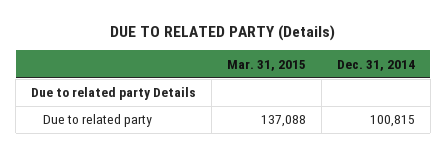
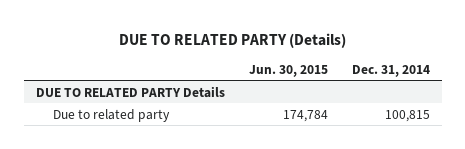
- | Mar. 31, 2015 | Dec. 31, 2014
+ | Jun. 30, 2015 | Dec. 31, 2014
- Due to related party Details
+ DUE TO RELATED PARTY Details

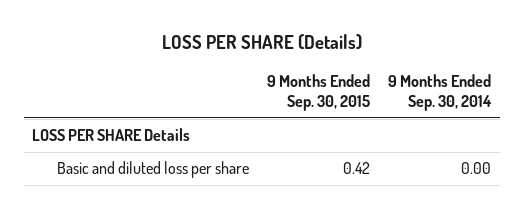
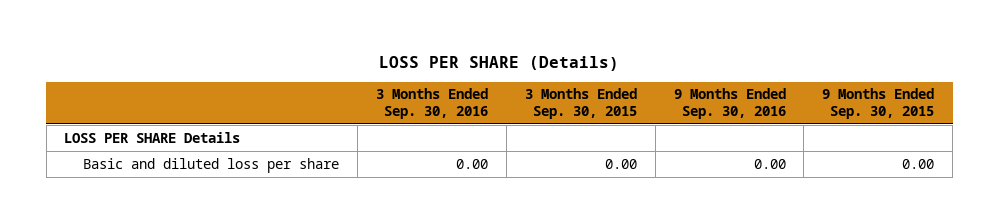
- | 9 Months Ended Sep. 30, 2015 | 9 Months Ended Sep. 30, 2014
+ | 3 Months Ended Sep. 30, 2016 | 3 Months Ended Sep. 30, 2015 | 9 Months Ended Sep. 30, 2016 | 9 Months Ended Sep. 30, 2015
- Basic and diluted loss per share | 0.42 | 0.00
+ Basic and diluted loss per share | 0.00 | 0.00 | 0.00 | 0.00

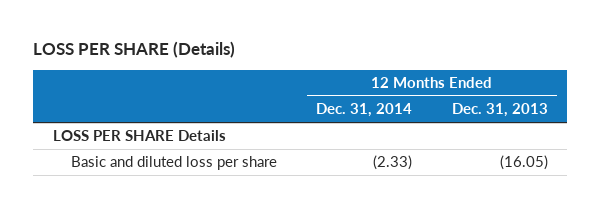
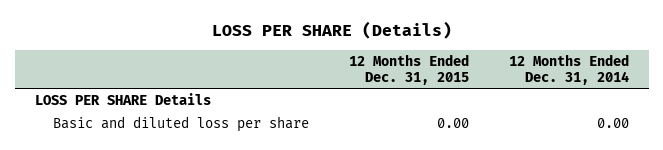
- | 12 Months Ended Dec. 31, 2014 | 12 Months Ended Dec. 31, 2013
+ | 12 Months Ended Dec. 31, 2015 | 12 Months Ended Dec. 31, 2014
- Basic and diluted loss per share | (2.33) | (16.05)
+ Basic and diluted loss per share | 0.00 | 0.00

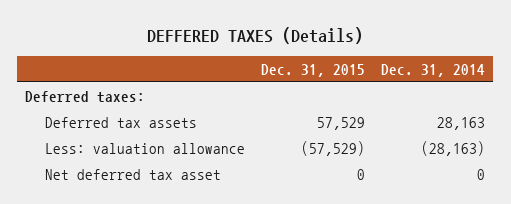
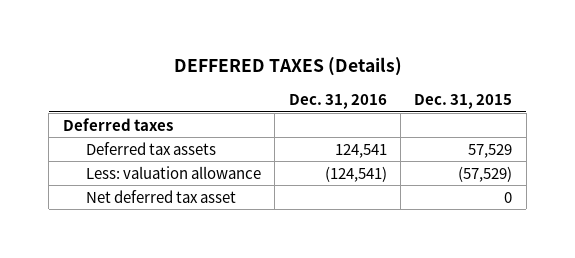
- | Dec. 31, 2015 | Dec. 31, 2014
+ | Dec. 31, 2016 | Dec. 31, 2015
- Deferred taxes:
+ Deferred taxes

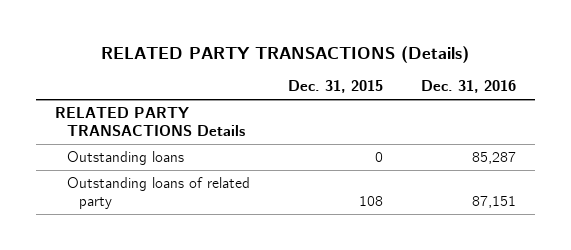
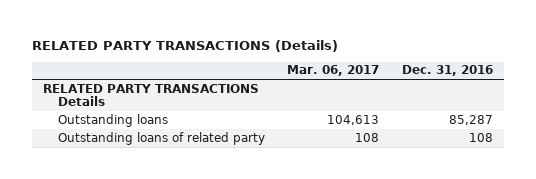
- | Dec. 31, 2015 | Dec. 31, 2016
+ | Mar. 06, 2017 | Dec. 31, 2016
- Outstanding loans of related party | 108 | 87,151
+ Outstanding loans of related party | 108 | 108

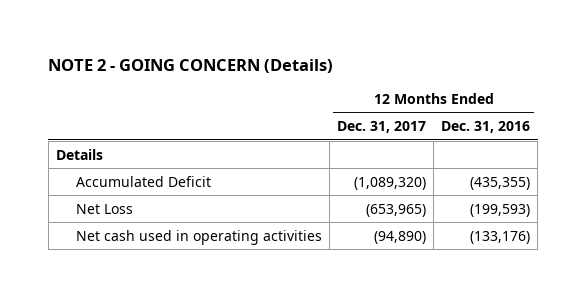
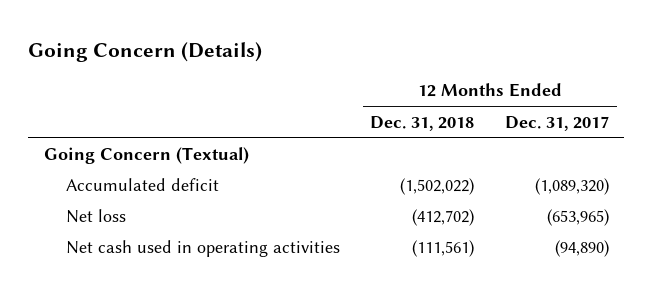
- NOTE 2 - GOING CONCERN (Details)
+ Going Concern (Details)
- | 12 Months Ended Dec. 31, 2017 | 12 Months Ended Dec. 31, 2016
+ | 12 Months Ended Dec. 31, 2018 | 12 Months Ended Dec. 31, 2017
- Details
- Accumulated Deficit | (1,089,320) | (435,355)
- Net Loss | (653,965) | (199,593)
+ Going Concern (Textual)
+ Accumulated deficit | (1,502,022) | (1,089,320)
+ Net loss | (412,702) | (653,965)

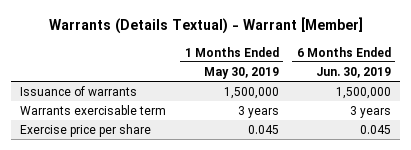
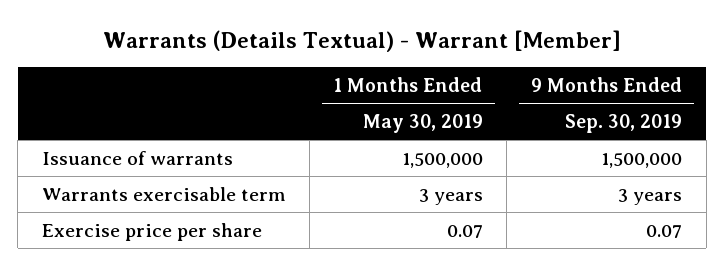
- | 1 Months Ended May 30, 2019 | 6 Months Ended Jun. 30, 2019
+ | 1 Months Ended May 30, 2019 | 9 Months Ended Sep. 30, 2019
- Exercise price per share | 0.045 | 0.045
+ Exercise price per share | 0.07 | 0.07

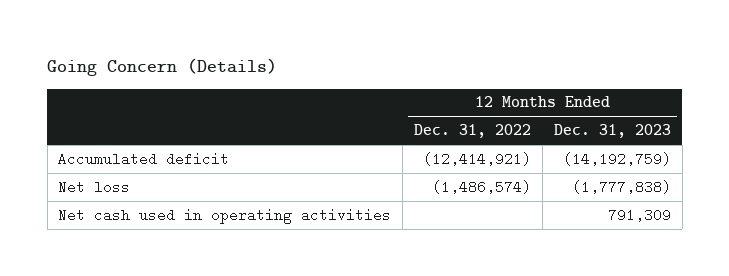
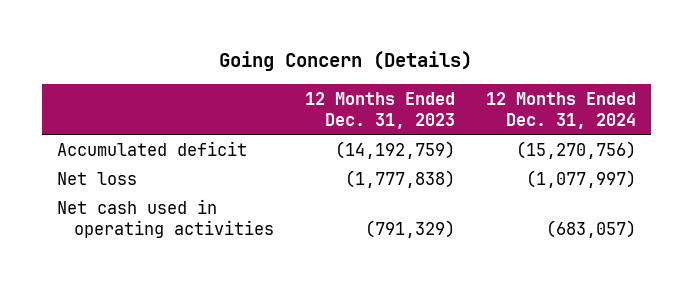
- | 12 Months Ended Dec. 31, 2022 | 12 Months Ended Dec. 31, 2023
+ | 12 Months Ended Dec. 31, 2023 | 12 Months Ended Dec. 31, 2024
- Net cash used in operating activities | | 791,309
+ Net cash used in operating activities | (791,329) | (683,057)

